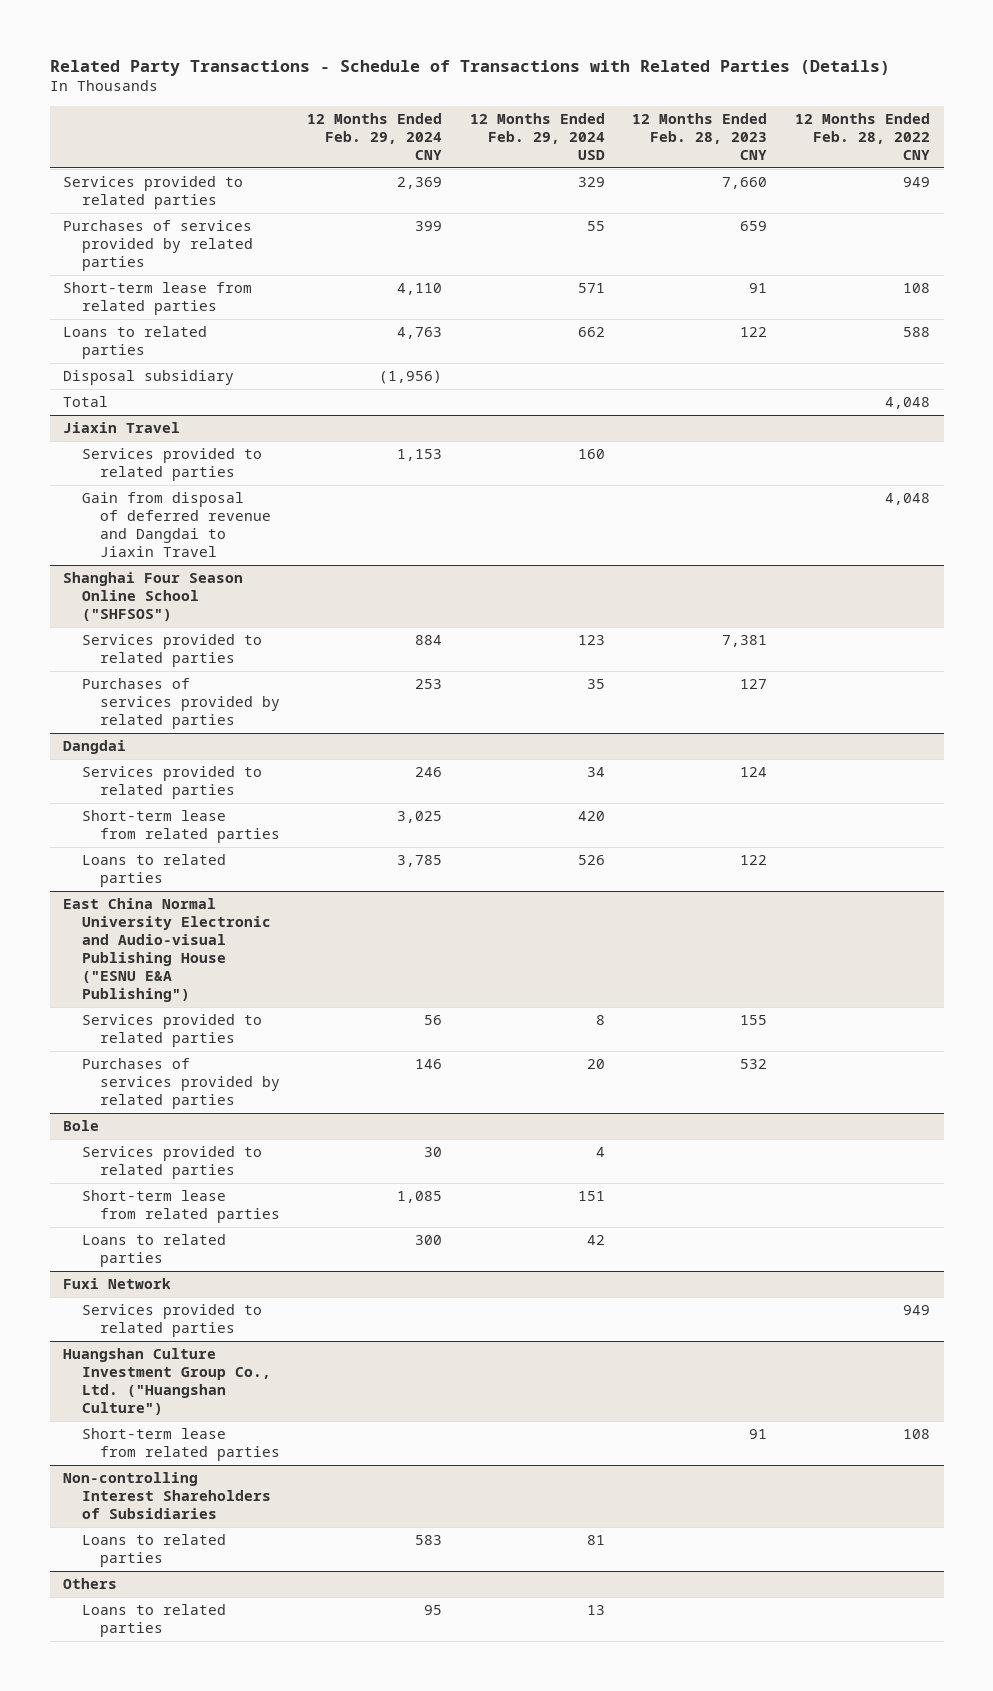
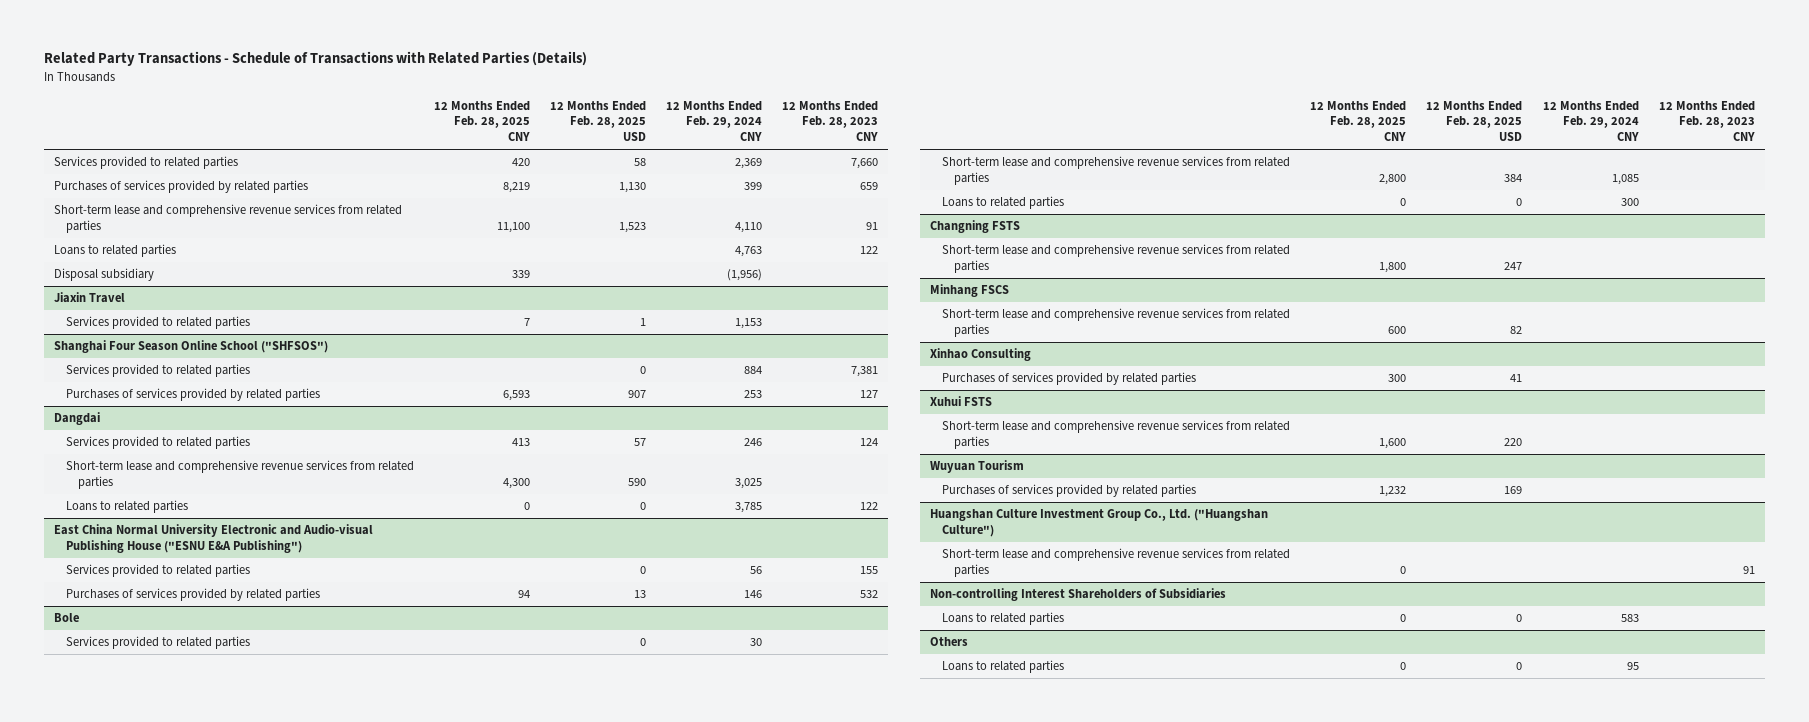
- | 12 Months Ended Feb. 29, 2024 CNY | 12 Months Ended Feb. 29, 2024 USD | 12 Months Ended Feb. 28, 2023 CNY | 12 Months Ended Feb. 28, 2022 CNY
+ | 12 Months Ended Feb. 28, 2025 CNY | 12 Months Ended Feb. 28, 2025 USD | 12 Months Ended Feb. 29, 2024 CNY | 12 Months Ended Feb. 28, 2023 CNY
- Short-term lease from related parties | 4,110 | 571 | 91 | 108
+ Short-term lease and comprehensive revenue services from related parties | 11,100 | 1,523 | 4,110 | 91
- Total | | | | 4,048
@ Jiaxin Travel
- Gain from disposal of deferred revenue and Dangdai to Jiaxin Travel | | | | 4,048
@ Dangdai
- Short-term lease from related parties | 3,025 | 420 | |
+ Short-term lease and comprehensive revenue services from related parties | 4,300 | 590 | 3,025 |
@ Bole
- Short-term lease from related parties | 1,085 | 151 | |
+ Short-term lease and comprehensive revenue services from related parties | 2,800 | 384 | 1,085 |
- Fuxi Network
- Services provided to related parties | | | | 949
+ Changning FSTS
+ Short-term lease and comprehensive revenue services from related parties | 1,800 | 247 | |
+ Minhang FSCS
+ Short-term lease and comprehensive revenue services from related parties | 600 | 82 | |
+ Xinhao Consulting
+ Purchases of services provided by related parties | 300 | 41 | |
+ Xuhui FSTS
+ Short-term lease and comprehensive revenue services from related parties | 1,600 | 220 | |
+ Wuyuan Tourism
+ Purchases of services provided by related parties | 1,232 | 169 | |
@ Huangshan Culture Investment Group Co., Ltd. ("Huangshan Culture")
- Short-term lease from related parties | | | 91 | 108
+ Short-term lease and comprehensive revenue services from related parties | 0 | | | 91

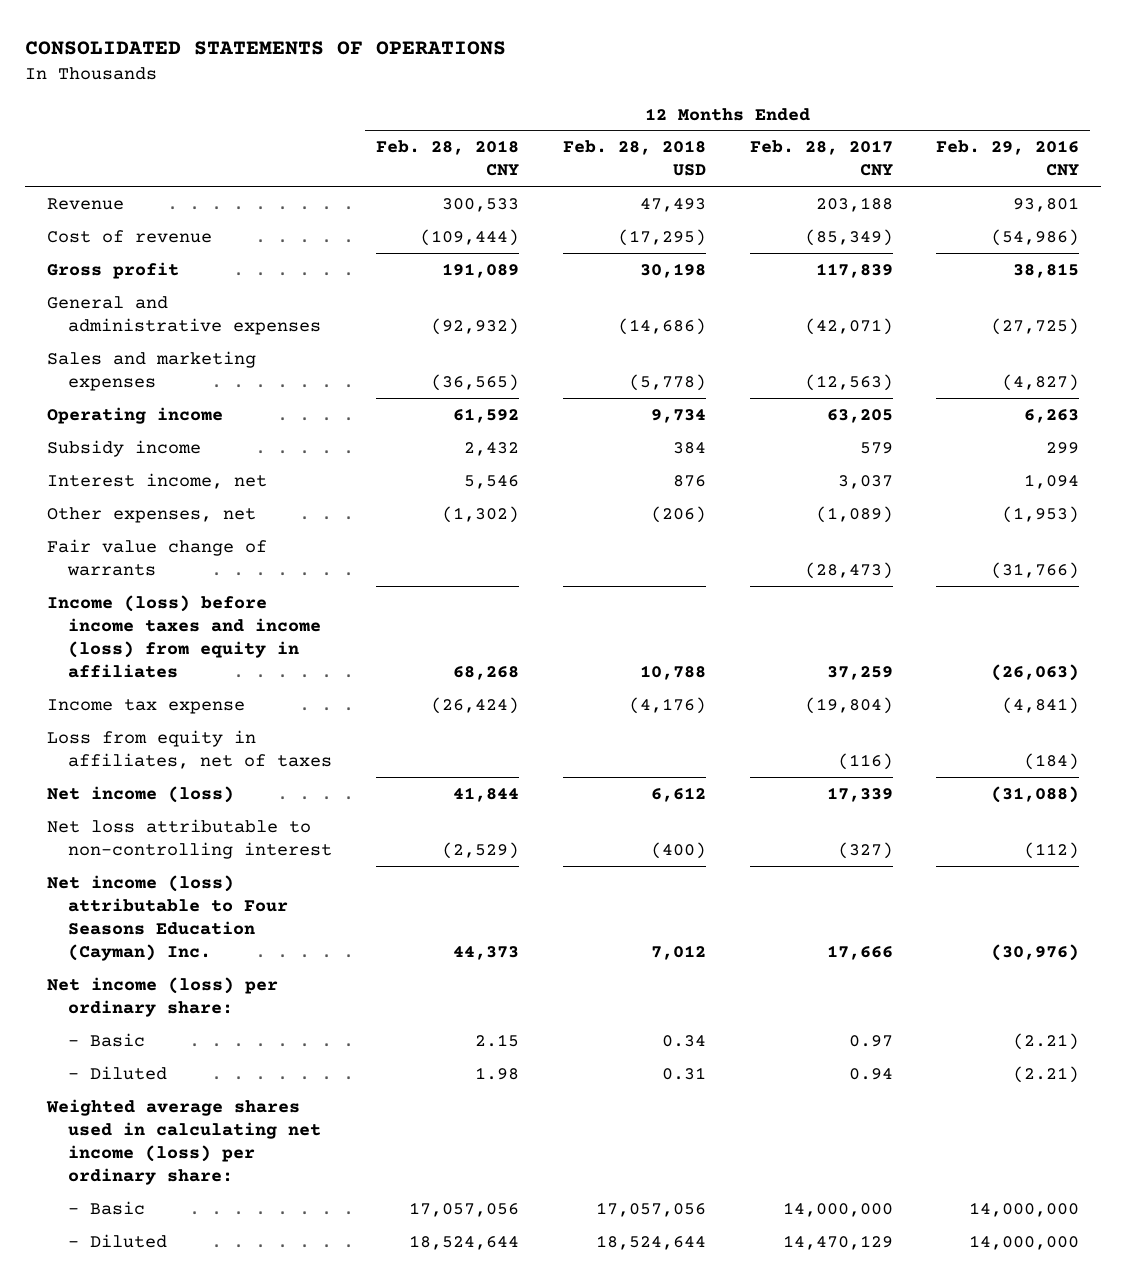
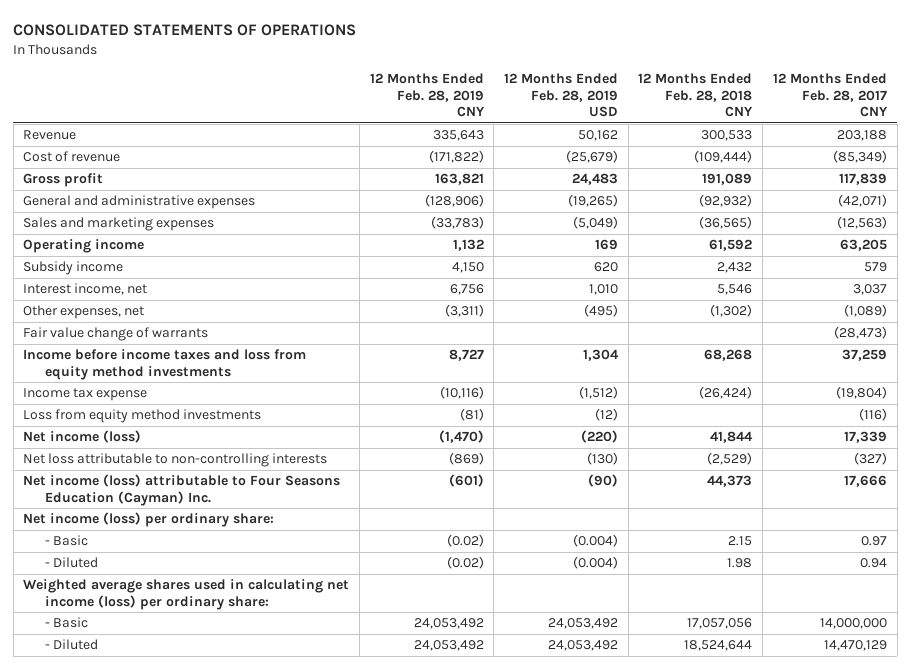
- | 12 Months Ended Feb. 28, 2018 CNY | 12 Months Ended Feb. 28, 2018 USD | 12 Months Ended Feb. 28, 2017 CNY | 12 Months Ended Feb. 29, 2016 CNY
+ | 12 Months Ended Feb. 28, 2019 CNY | 12 Months Ended Feb. 28, 2019 USD | 12 Months Ended Feb. 28, 2018 CNY | 12 Months Ended Feb. 28, 2017 CNY
- Income (loss) before income taxes and income (loss) from equity in affiliates | 68,268 | 10,788 | 37,259 | (26,063)
+ Income before income taxes and loss from equity method investments | 8,727 | 1,304 | 68,268 | 37,259
- Loss from equity in affiliates, net of taxes | | | (116) | (184)
+ Loss from equity method investments | (81) | (12) | | (116)
- Net loss attributable to non-controlling interest | (2,529) | (400) | (327) | (112)
+ Net loss attributable to non-controlling interests | (869) | (130) | (2,529) | (327)

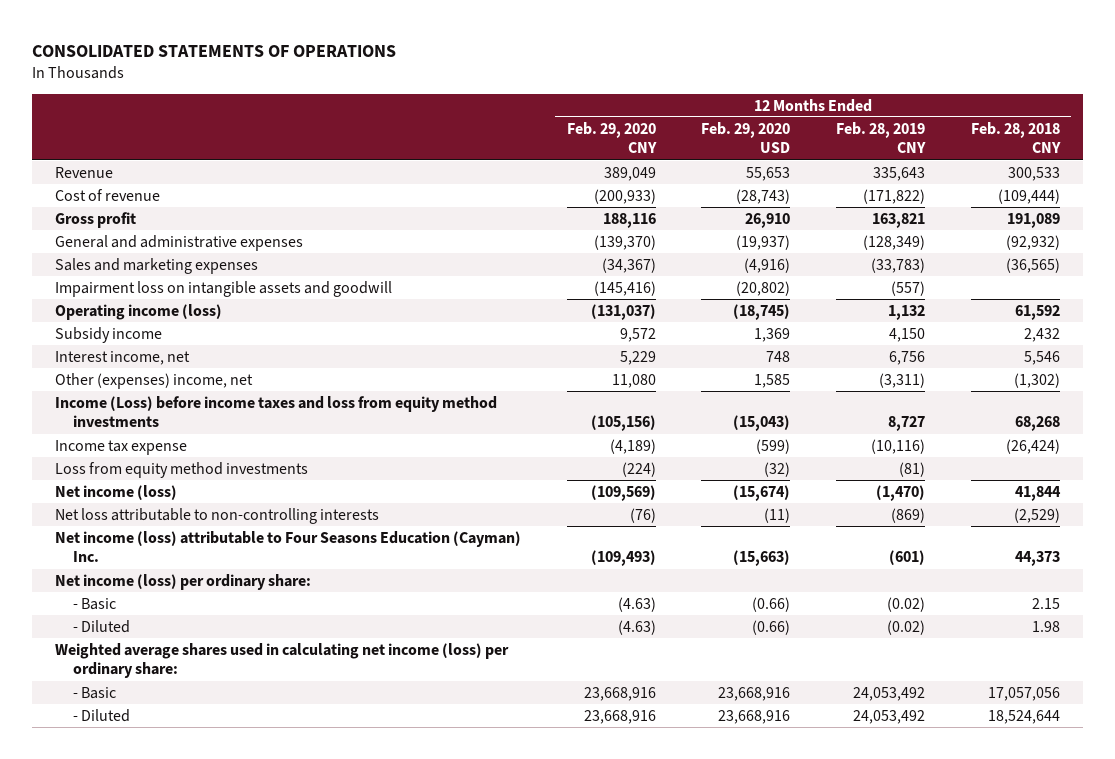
- | 12 Months Ended Feb. 28, 2019 CNY | 12 Months Ended Feb. 28, 2019 USD | 12 Months Ended Feb. 28, 2018 CNY | 12 Months Ended Feb. 28, 2017 CNY
+ | 12 Months Ended Feb. 29, 2020 CNY | 12 Months Ended Feb. 29, 2020 USD | 12 Months Ended Feb. 28, 2019 CNY | 12 Months Ended Feb. 28, 2018 CNY
- General and administrative expenses | (128,906) | (19,265) | (92,932) | (42,071)
+ General and administrative expenses | (139,370) | (19,937) | (128,349) | (92,932)
- Operating income | 1,132 | 169 | 61,592 | 63,205
+ Impairment loss on intangible assets and goodwill | (145,416) | (20,802) | (557) |
+ Operating income (loss) | (131,037) | (18,745) | 1,132 | 61,592
- Other expenses, net | (3,311) | (495) | (1,302) | (1,089)
- Fair value change of warrants | | | | (28,473)
- Income before income taxes and loss from equity method investments | 8,727 | 1,304 | 68,268 | 37,259
+ Other (expenses) income, net | 11,080 | 1,585 | (3,311) | (1,302)
+ Income (Loss) before income taxes and loss from equity method investments | (105,156) | (15,043) | 8,727 | 68,268

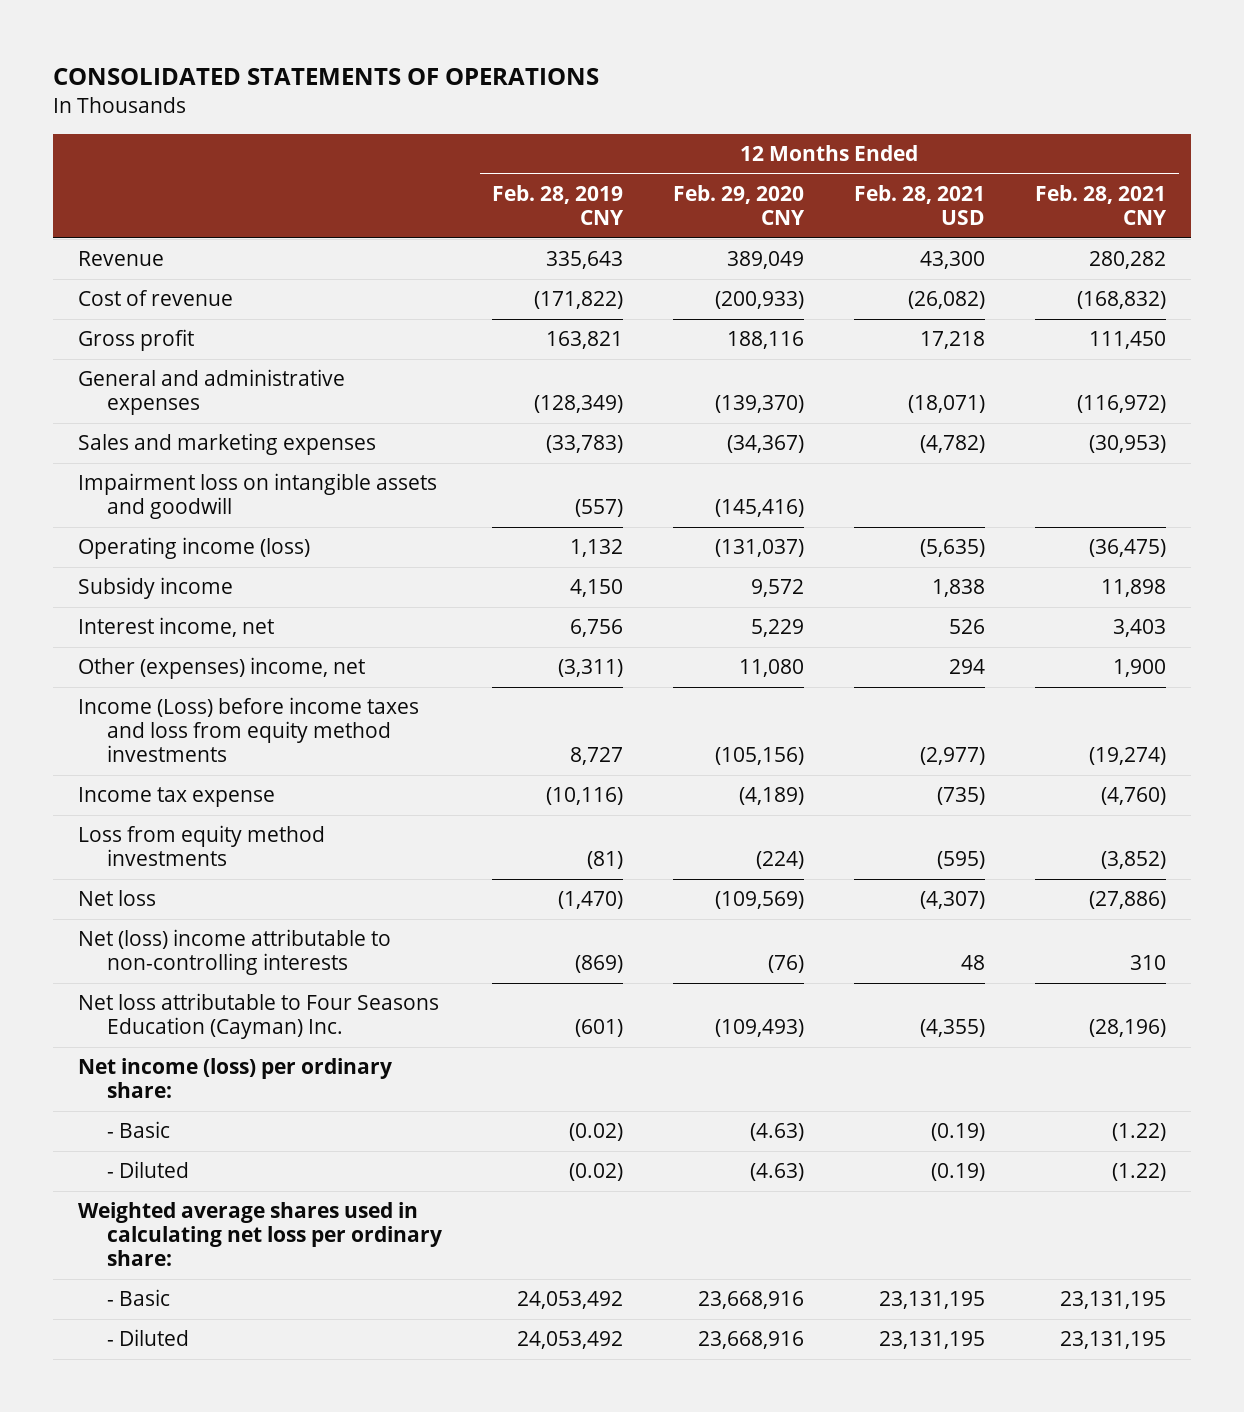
- | 12 Months Ended Feb. 29, 2020 CNY | 12 Months Ended Feb. 29, 2020 USD | 12 Months Ended Feb. 28, 2019 CNY | 12 Months Ended Feb. 28, 2018 CNY
+ | 12 Months Ended Feb. 28, 2019 CNY | 12 Months Ended Feb. 29, 2020 CNY | 12 Months Ended Feb. 28, 2021 USD | 12 Months Ended Feb. 28, 2021 CNY
- Net income (loss) | (109,569) | (15,674) | (1,470) | 41,844
- Net loss attributable to non-controlling interests | (76) | (11) | (869) | (2,529)
- Net income (loss) attributable to Four Seasons Education (Cayman) Inc. | (109,493) | (15,663) | (601) | 44,373
+ Net loss | (1,470) | (109,569) | (4,307) | (27,886)
+ Net (loss) income attributable to non-controlling interests | (869) | (76) | 48 | 310
+ Net loss attributable to Four Seasons Education (Cayman) Inc. | (601) | (109,493) | (4,355) | (28,196)
- Weighted average shares used in calculating net income (loss) per ordinary share:
+ Weighted average shares used in calculating net loss per ordinary share:

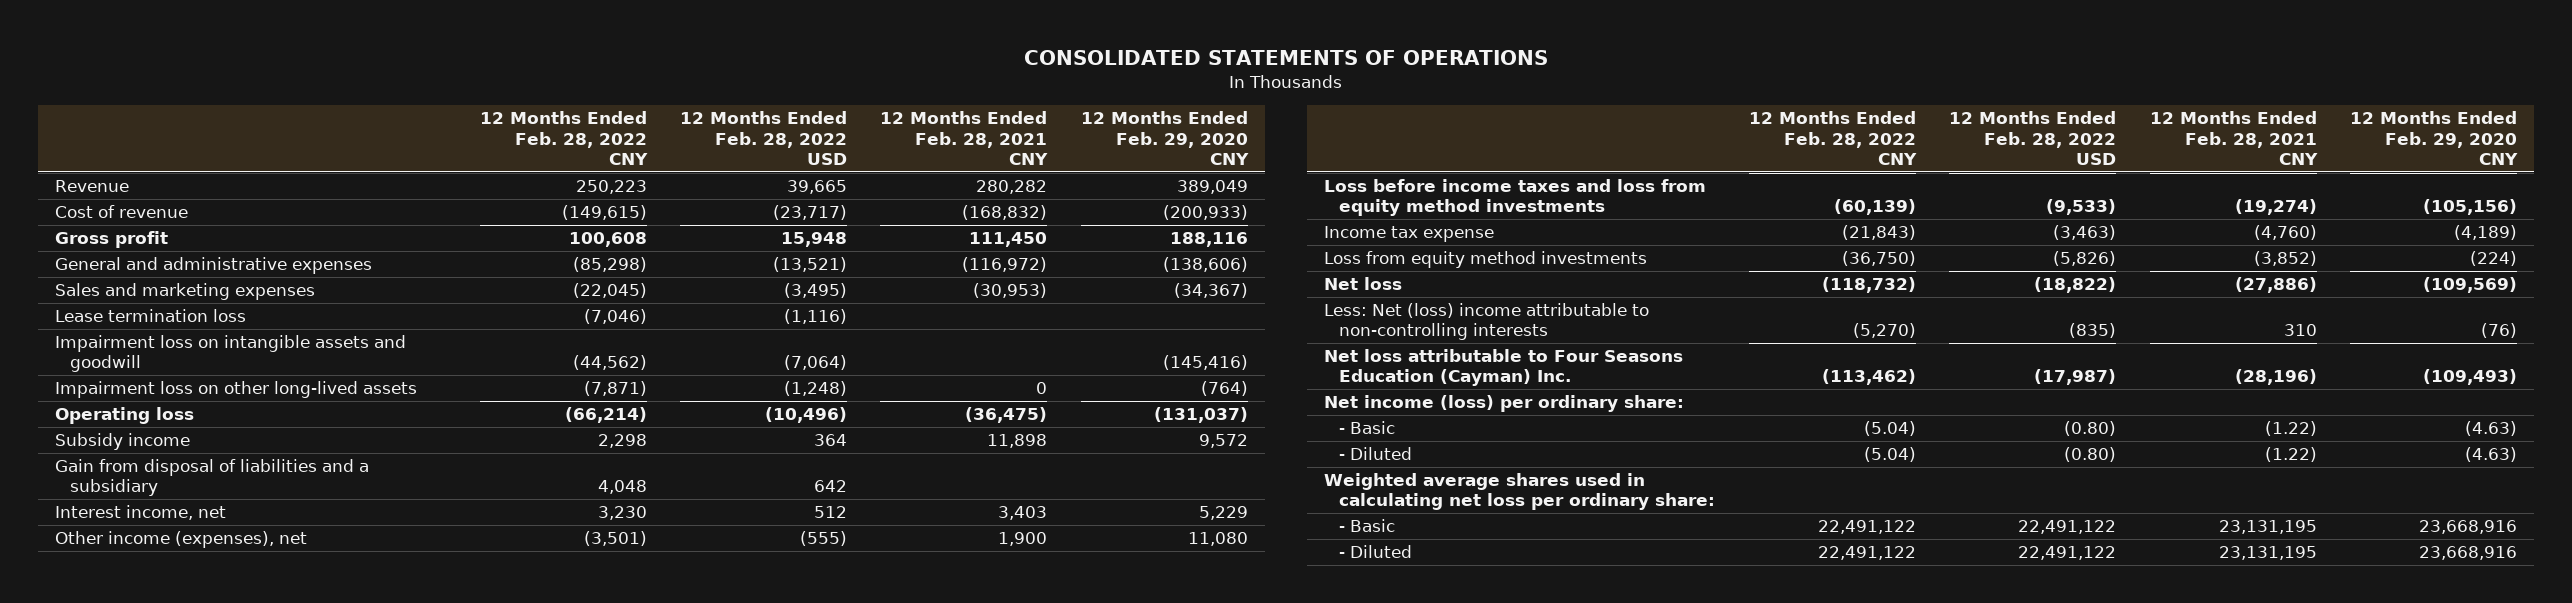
- | 12 Months Ended Feb. 28, 2019 CNY | 12 Months Ended Feb. 29, 2020 CNY | 12 Months Ended Feb. 28, 2021 USD | 12 Months Ended Feb. 28, 2021 CNY
+ | 12 Months Ended Feb. 28, 2022 CNY | 12 Months Ended Feb. 28, 2022 USD | 12 Months Ended Feb. 28, 2021 CNY | 12 Months Ended Feb. 29, 2020 CNY
- General and administrative expenses | (128,349) | (139,370) | (18,071) | (116,972)
+ General and administrative expenses | (85,298) | (13,521) | (116,972) | (138,606)
+ Lease termination loss | (7,046) | (1,116) | |
- Operating income (loss) | 1,132 | (131,037) | (5,635) | (36,475)
+ Impairment loss on other long-lived assets | (7,871) | (1,248) | 0 | (764)
+ Operating loss | (66,214) | (10,496) | (36,475) | (131,037)
+ Gain from disposal of liabilities and a subsidiary | 4,048 | 642 | |
- Other (expenses) income, net | (3,311) | 11,080 | 294 | 1,900
- Income (Loss) before income taxes and loss from equity method investments | 8,727 | (105,156) | (2,977) | (19,274)
+ Other income (expenses), net | (3,501) | (555) | 1,900 | 11,080
+ Loss before income taxes and loss from equity method investments | (60,139) | (9,533) | (19,274) | (105,156)
- Net (loss) income attributable to non-controlling interests | (869) | (76) | 48 | 310
+ Less: Net (loss) income attributable to non-controlling interests | (5,270) | (835) | 310 | (76)

